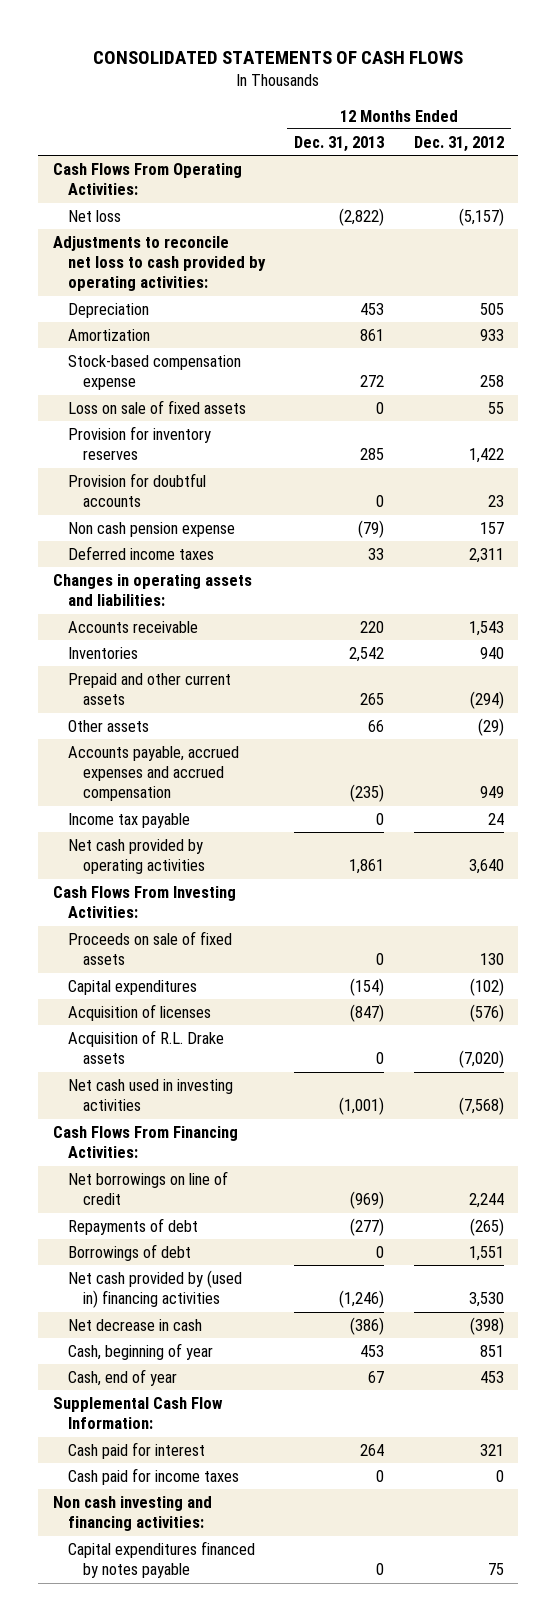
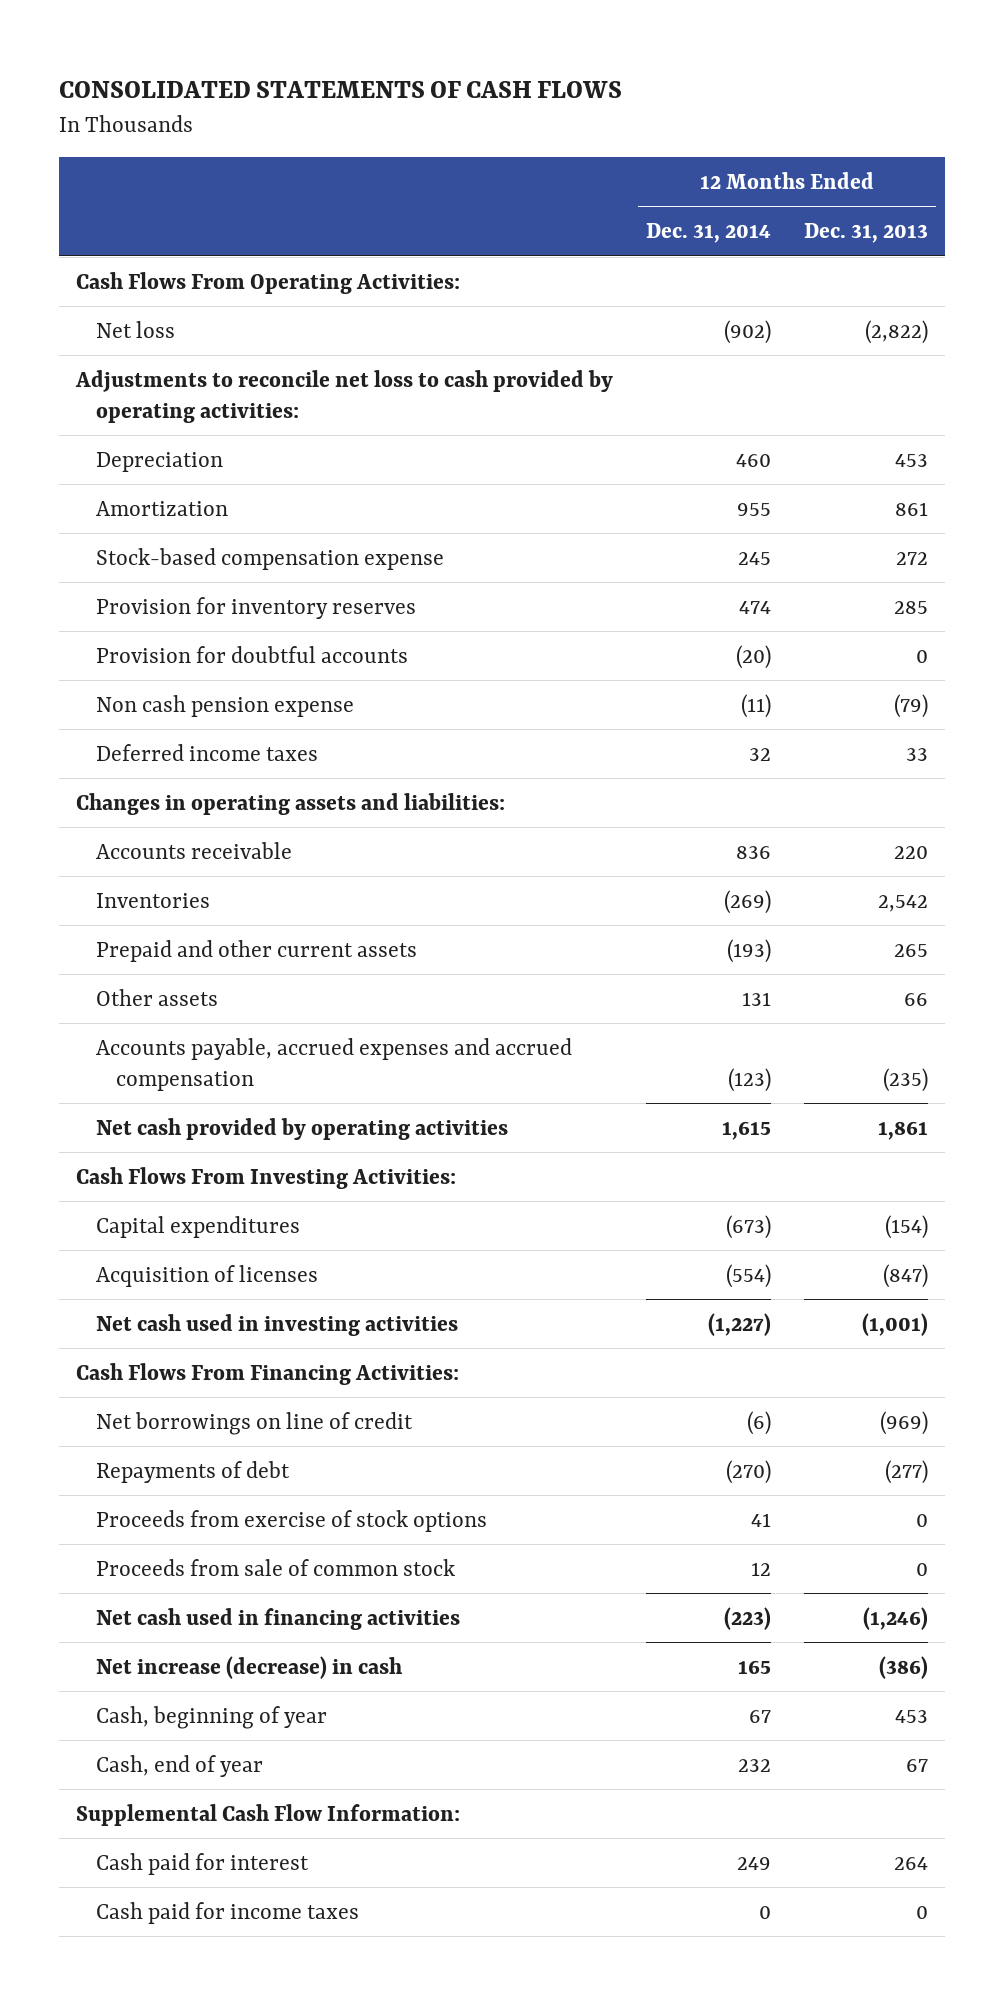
- | 12 Months Ended Dec. 31, 2013 | 12 Months Ended Dec. 31, 2012
+ | 12 Months Ended Dec. 31, 2014 | 12 Months Ended Dec. 31, 2013
- Loss on sale of fixed assets | 0 | 55
- Income tax payable | 0 | 24
- Proceeds on sale of fixed assets | 0 | 130
- Acquisition of R.L. Drake assets | 0 | (7,020)
- Borrowings of debt | 0 | 1,551
- Net cash provided by (used in) financing activities | (1,246) | 3,530
- Net decrease in cash | (386) | (398)
+ Proceeds from exercise of stock options | 41 | 0
+ Proceeds from sale of common stock | 12 | 0
+ Net cash used in financing activities | (223) | (1,246)
+ Net increase (decrease) in cash | 165 | (386)
- Non cash investing and financing activities:
- Capital expenditures financed by notes payable | 0 | 75

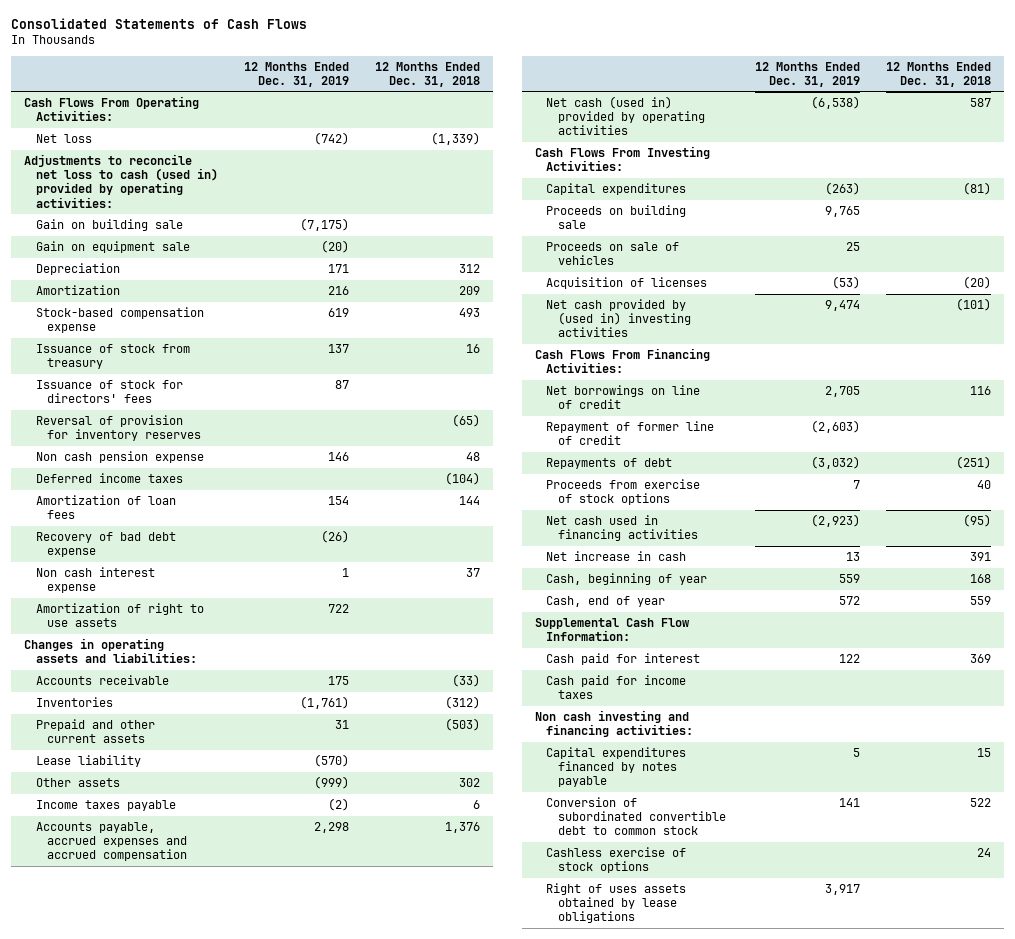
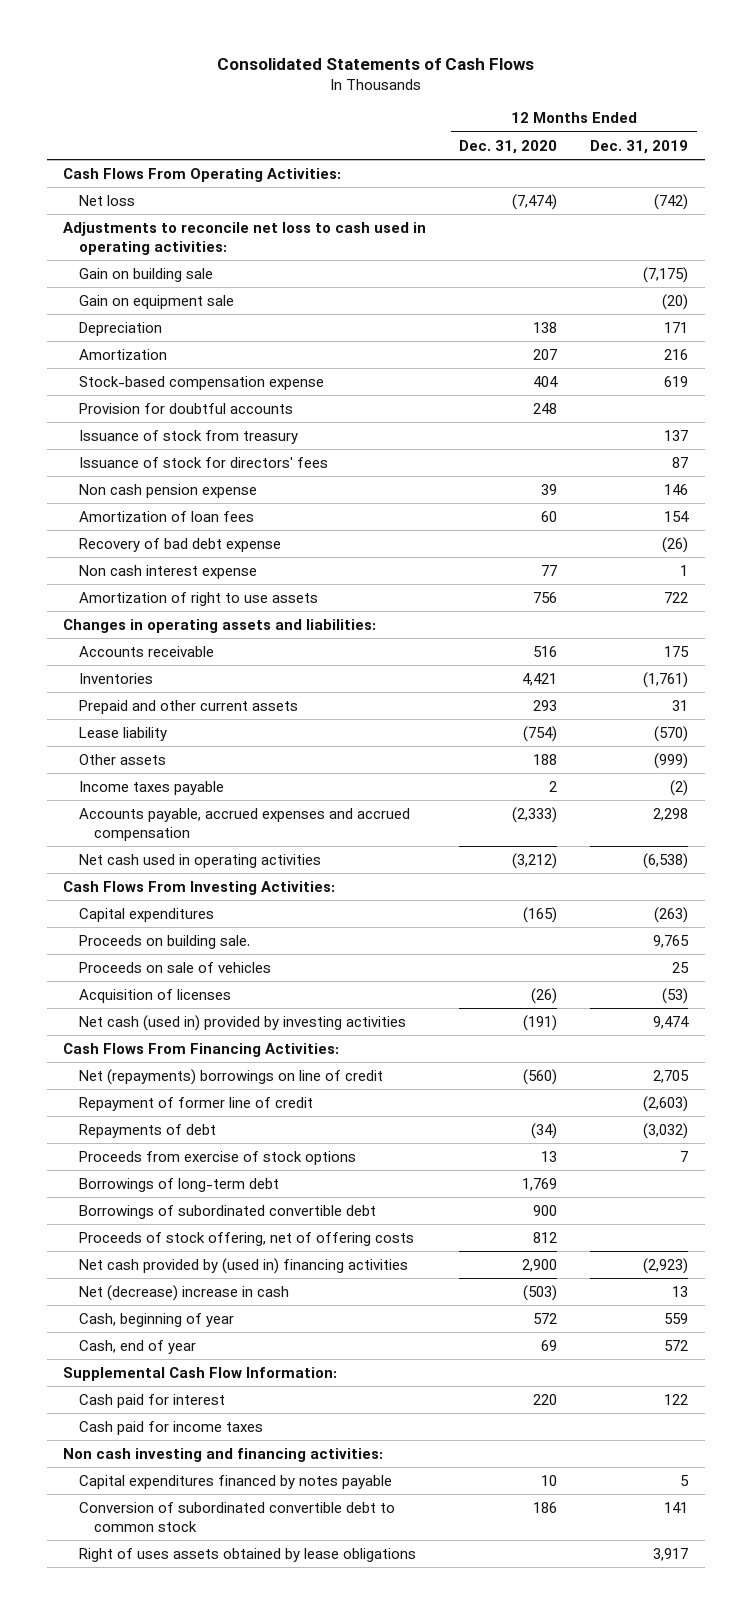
- | 12 Months Ended Dec. 31, 2019 | 12 Months Ended Dec. 31, 2018
+ | 12 Months Ended Dec. 31, 2020 | 12 Months Ended Dec. 31, 2019
- Adjustments to reconcile net loss to cash (used in) provided by operating activities:
+ Adjustments to reconcile net loss to cash used in operating activities:
+ Provision for doubtful accounts | 248 |
- Reversal of provision for inventory reserves | | (65)
- Deferred income taxes | | (104)
- Net cash (used in) provided by operating activities | (6,538) | 587
+ Net cash used in operating activities | (3,212) | (6,538)
- Proceeds on building sale | 9,765 |
+ Proceeds on building sale. | | 9,765
- Net cash provided by (used in) investing activities | 9,474 | (101)
+ Net cash (used in) provided by investing activities | (191) | 9,474
- Net borrowings on line of credit | 2,705 | 116
+ Net (repayments) borrowings on line of credit | (560) | 2,705
- Net cash used in financing activities | (2,923) | (95)
- Net increase in cash | 13 | 391
+ Borrowings of long-term debt | 1,769 |
+ Borrowings of subordinated convertible debt | 900 |
+ Proceeds of stock offering, net of offering costs | 812 |
+ Net cash provided by (used in) financing activities | 2,900 | (2,923)
+ Net (decrease) increase in cash | (503) | 13
- Cashless exercise of stock options | | 24

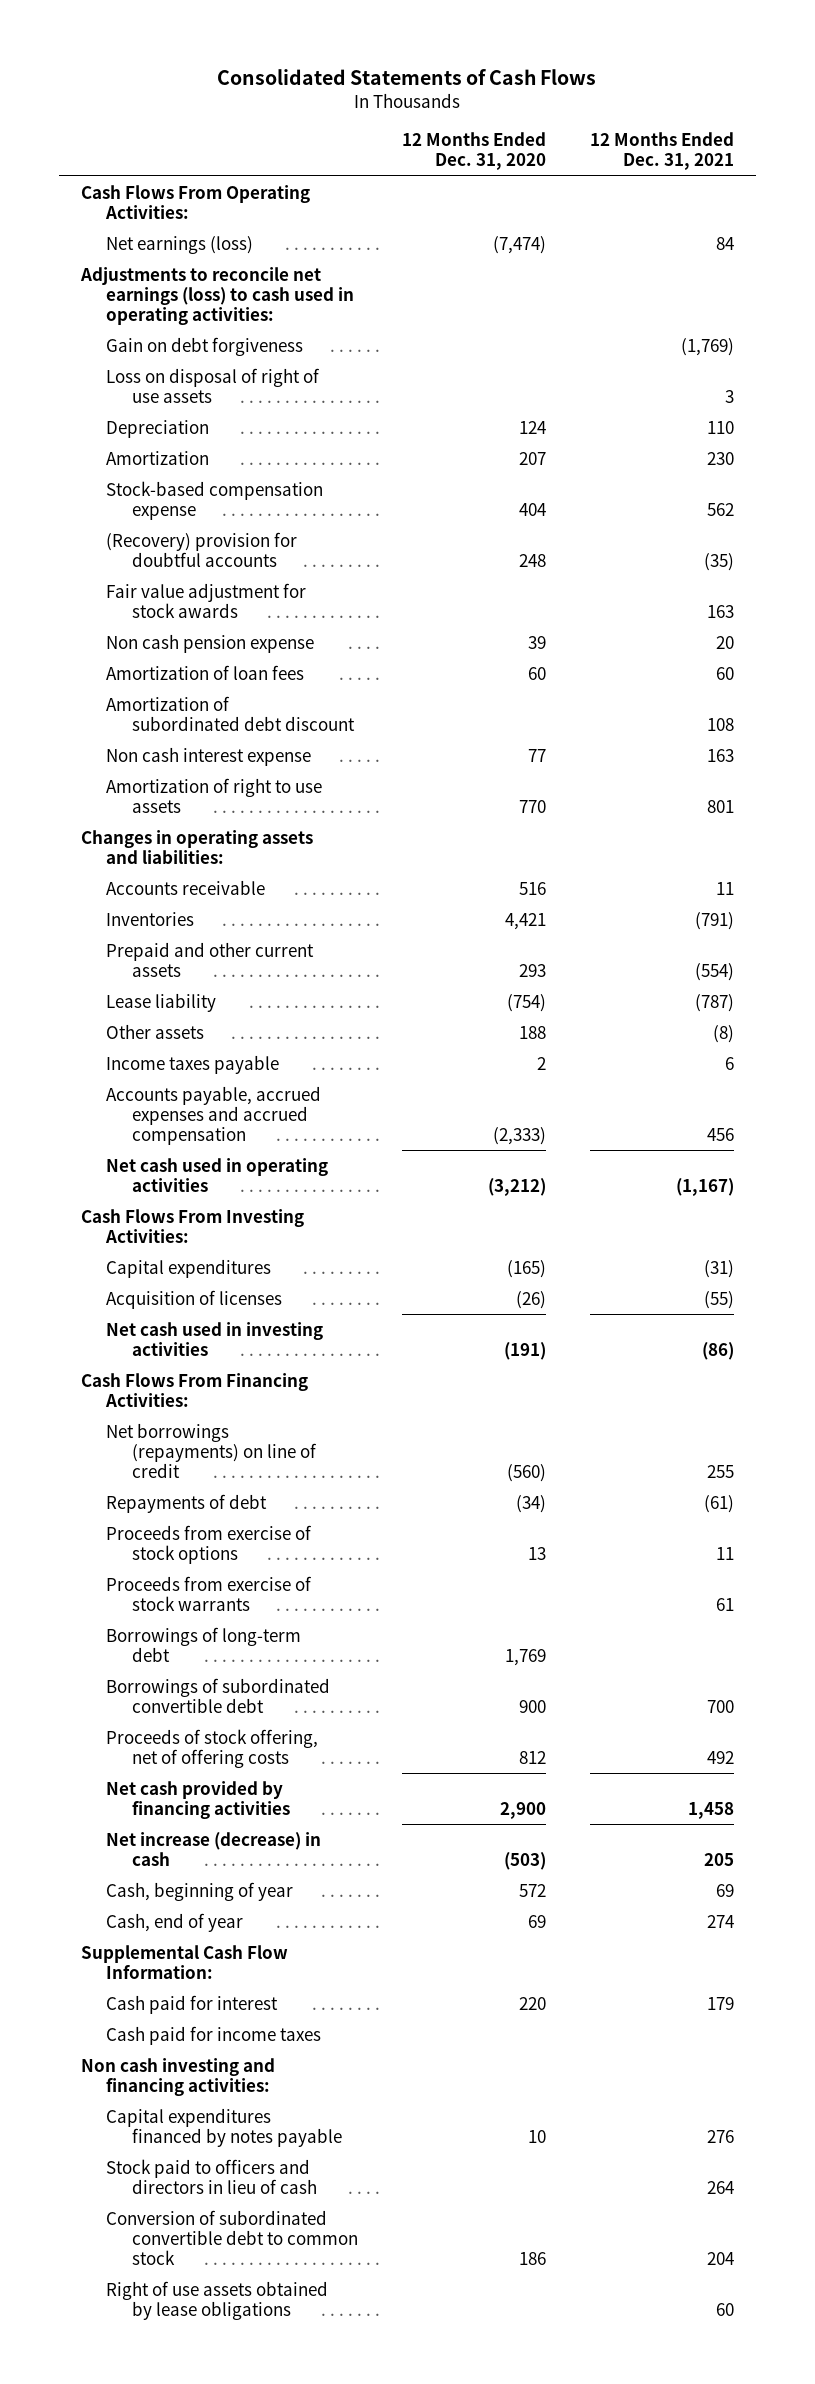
- | 12 Months Ended Dec. 31, 2020 | 12 Months Ended Dec. 31, 2019
+ | 12 Months Ended Dec. 31, 2020 | 12 Months Ended Dec. 31, 2021
- Net loss | (7,474) | (742)
- Adjustments to reconcile net loss to cash used in operating activities:
- Gain on building sale | | (7,175)
- Gain on equipment sale | | (20)
- Depreciation | 138 | 171
+ Net earnings (loss) | (7,474) | 84
+ Adjustments to reconcile net earnings (loss) to cash used in operating activities:
+ Gain on debt forgiveness | | (1,769)
+ Loss on disposal of right of use assets | | 3
+ Depreciation | 124 | 110
- Provision for doubtful accounts | 248 |
- Issuance of stock from treasury | | 137
- Issuance of stock for directors' fees | | 87
+ (Recovery) provision for doubtful accounts | 248 | (35)
+ Fair value adjustment for stock awards | | 163
- Recovery of bad debt expense | | (26)
+ Amortization of subordinated debt discount | | 108
- Amortization of right to use assets | 756 | 722
+ Amortization of right to use assets | 770 | 801
- Proceeds on building sale. | | 9,765
- Proceeds on sale of vehicles | | 25
- Net cash (used in) provided by investing activities | (191) | 9,474
+ Net cash used in investing activities | (191) | (86)
- Net (repayments) borrowings on line of credit | (560) | 2,705
- Repayment of former line of credit | | (2,603)
+ Net borrowings (repayments) on line of credit | (560) | 255
+ Proceeds from exercise of stock warrants | | 61
- Net cash provided by (used in) financing activities | 2,900 | (2,923)
- Net (decrease) increase in cash | (503) | 13
+ Net cash provided by financing activities | 2,900 | 1,458
+ Net increase (decrease) in cash | (503) | 205
+ Stock paid to officers and directors in lieu of cash | | 264
- Right of uses assets obtained by lease obligations | | 3,917
+ Right of use assets obtained by lease obligations | | 60

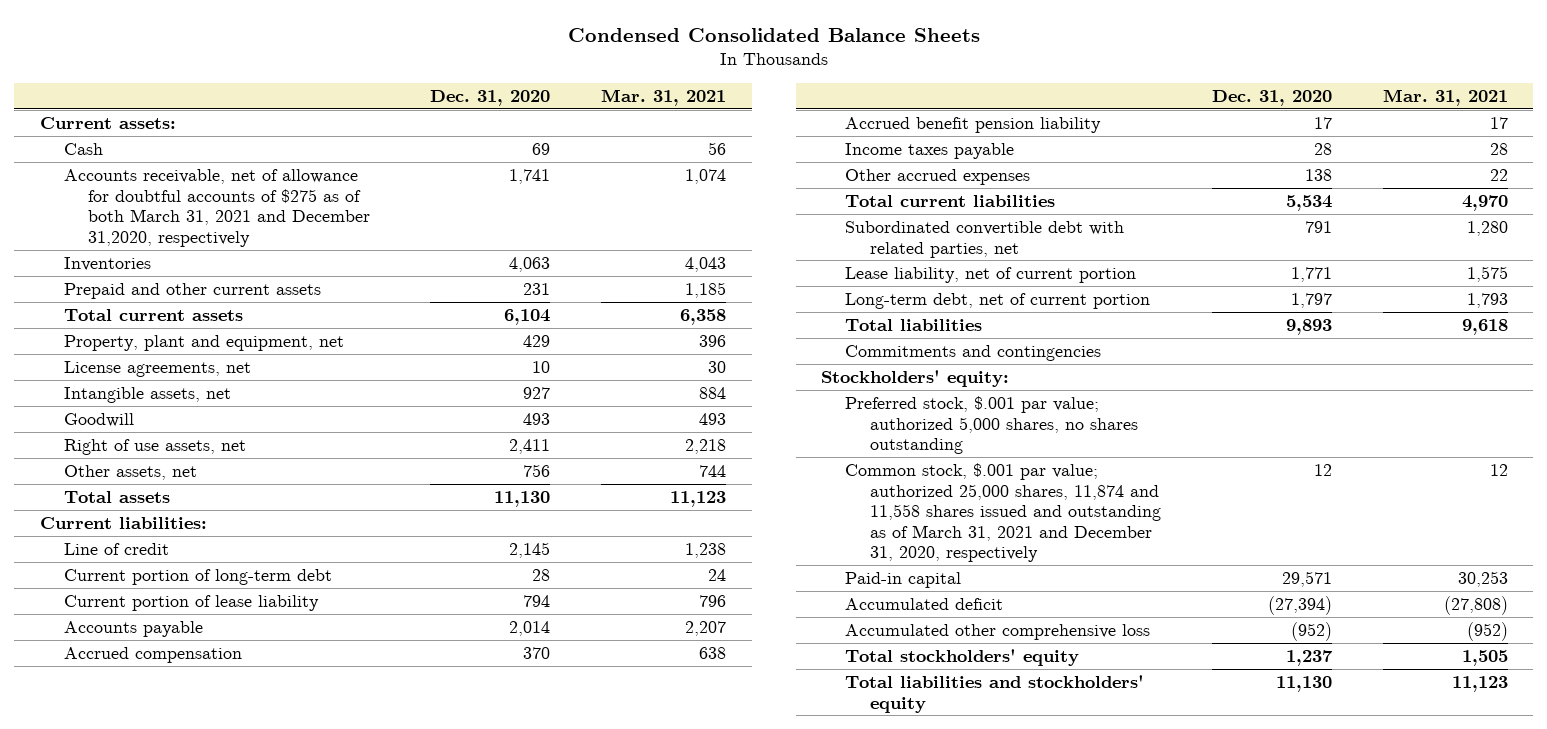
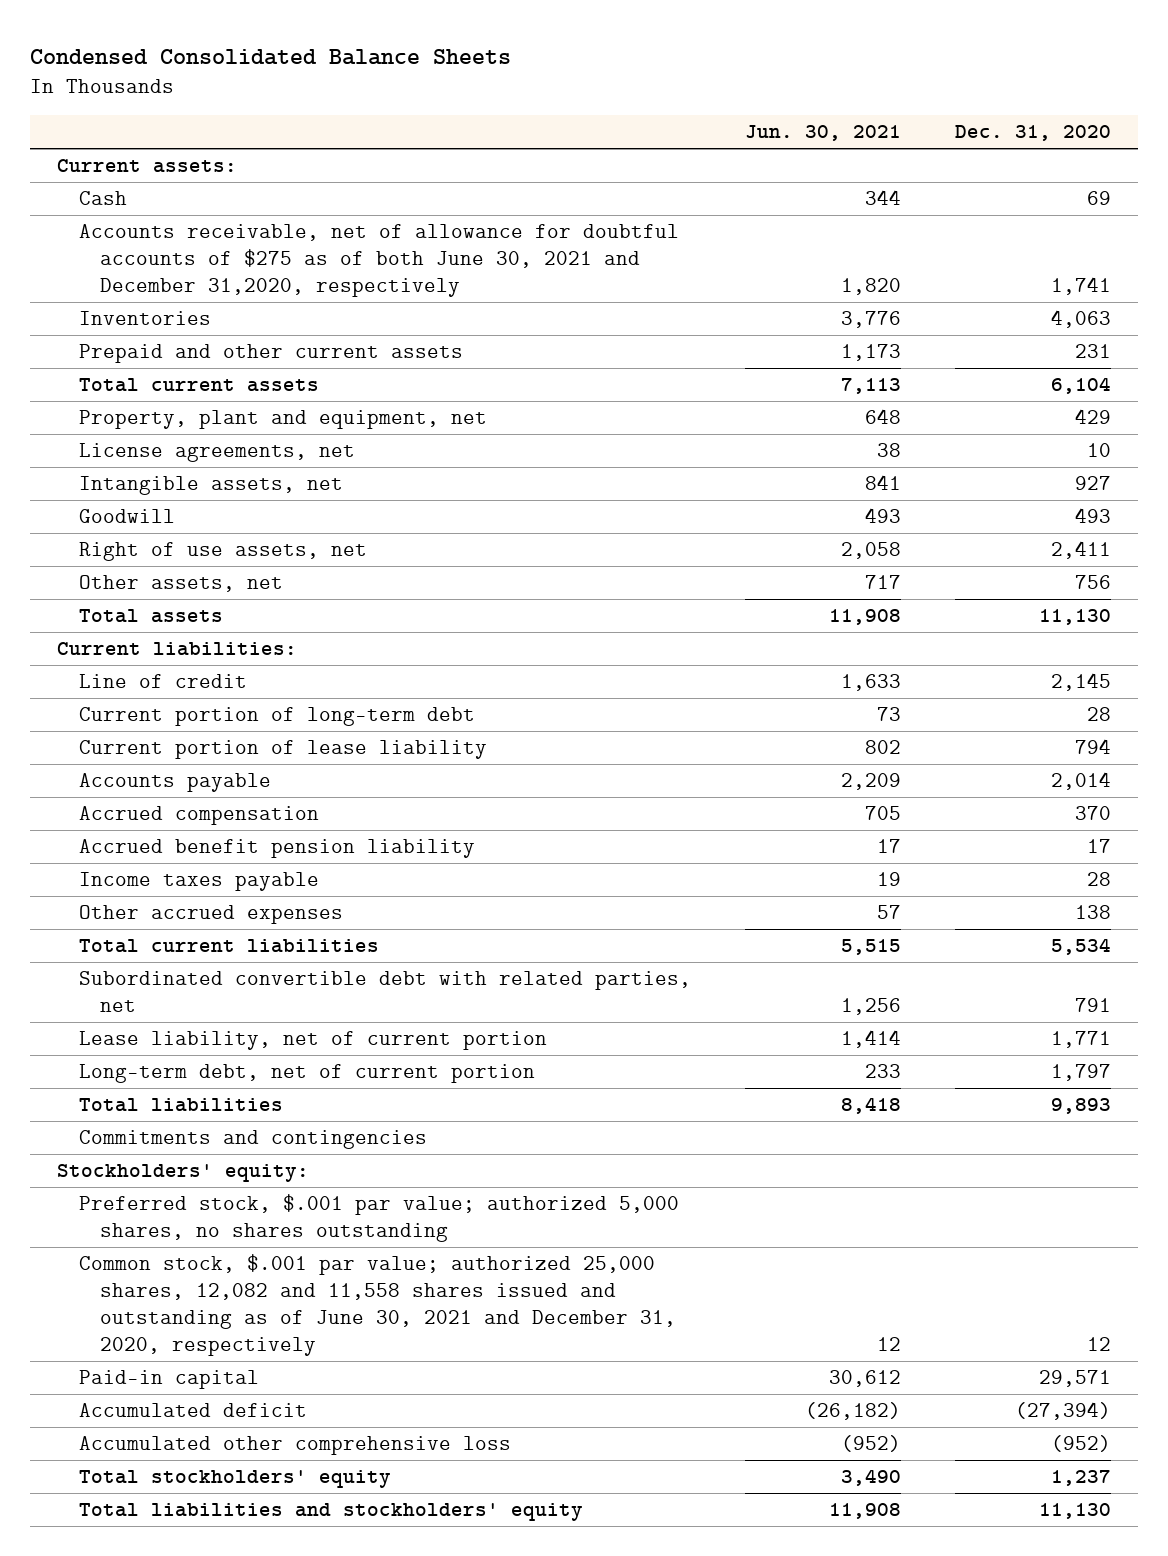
- | Dec. 31, 2020 | Mar. 31, 2021
+ | Jun. 30, 2021 | Dec. 31, 2020
- Accounts receivable, net of allowance for doubtful accounts of $275 as of both March 31, 2021 and December 31,2020, respectively | 1,741 | 1,074
+ Accounts receivable, net of allowance for doubtful accounts of $275 as of both June 30, 2021 and December 31,2020, respectively | 1,820 | 1,741
- Common stock, $.001 par value; authorized 25,000 shares, 11,874 and 11,558 shares issued and outstanding as of March 31, 2021 and December 31, 2020, respectively | 12 | 12
+ Common stock, $.001 par value; authorized 25,000 shares, 12,082 and 11,558 shares issued and outstanding as of June 30, 2021 and December 31, 2020, respectively | 12 | 12

